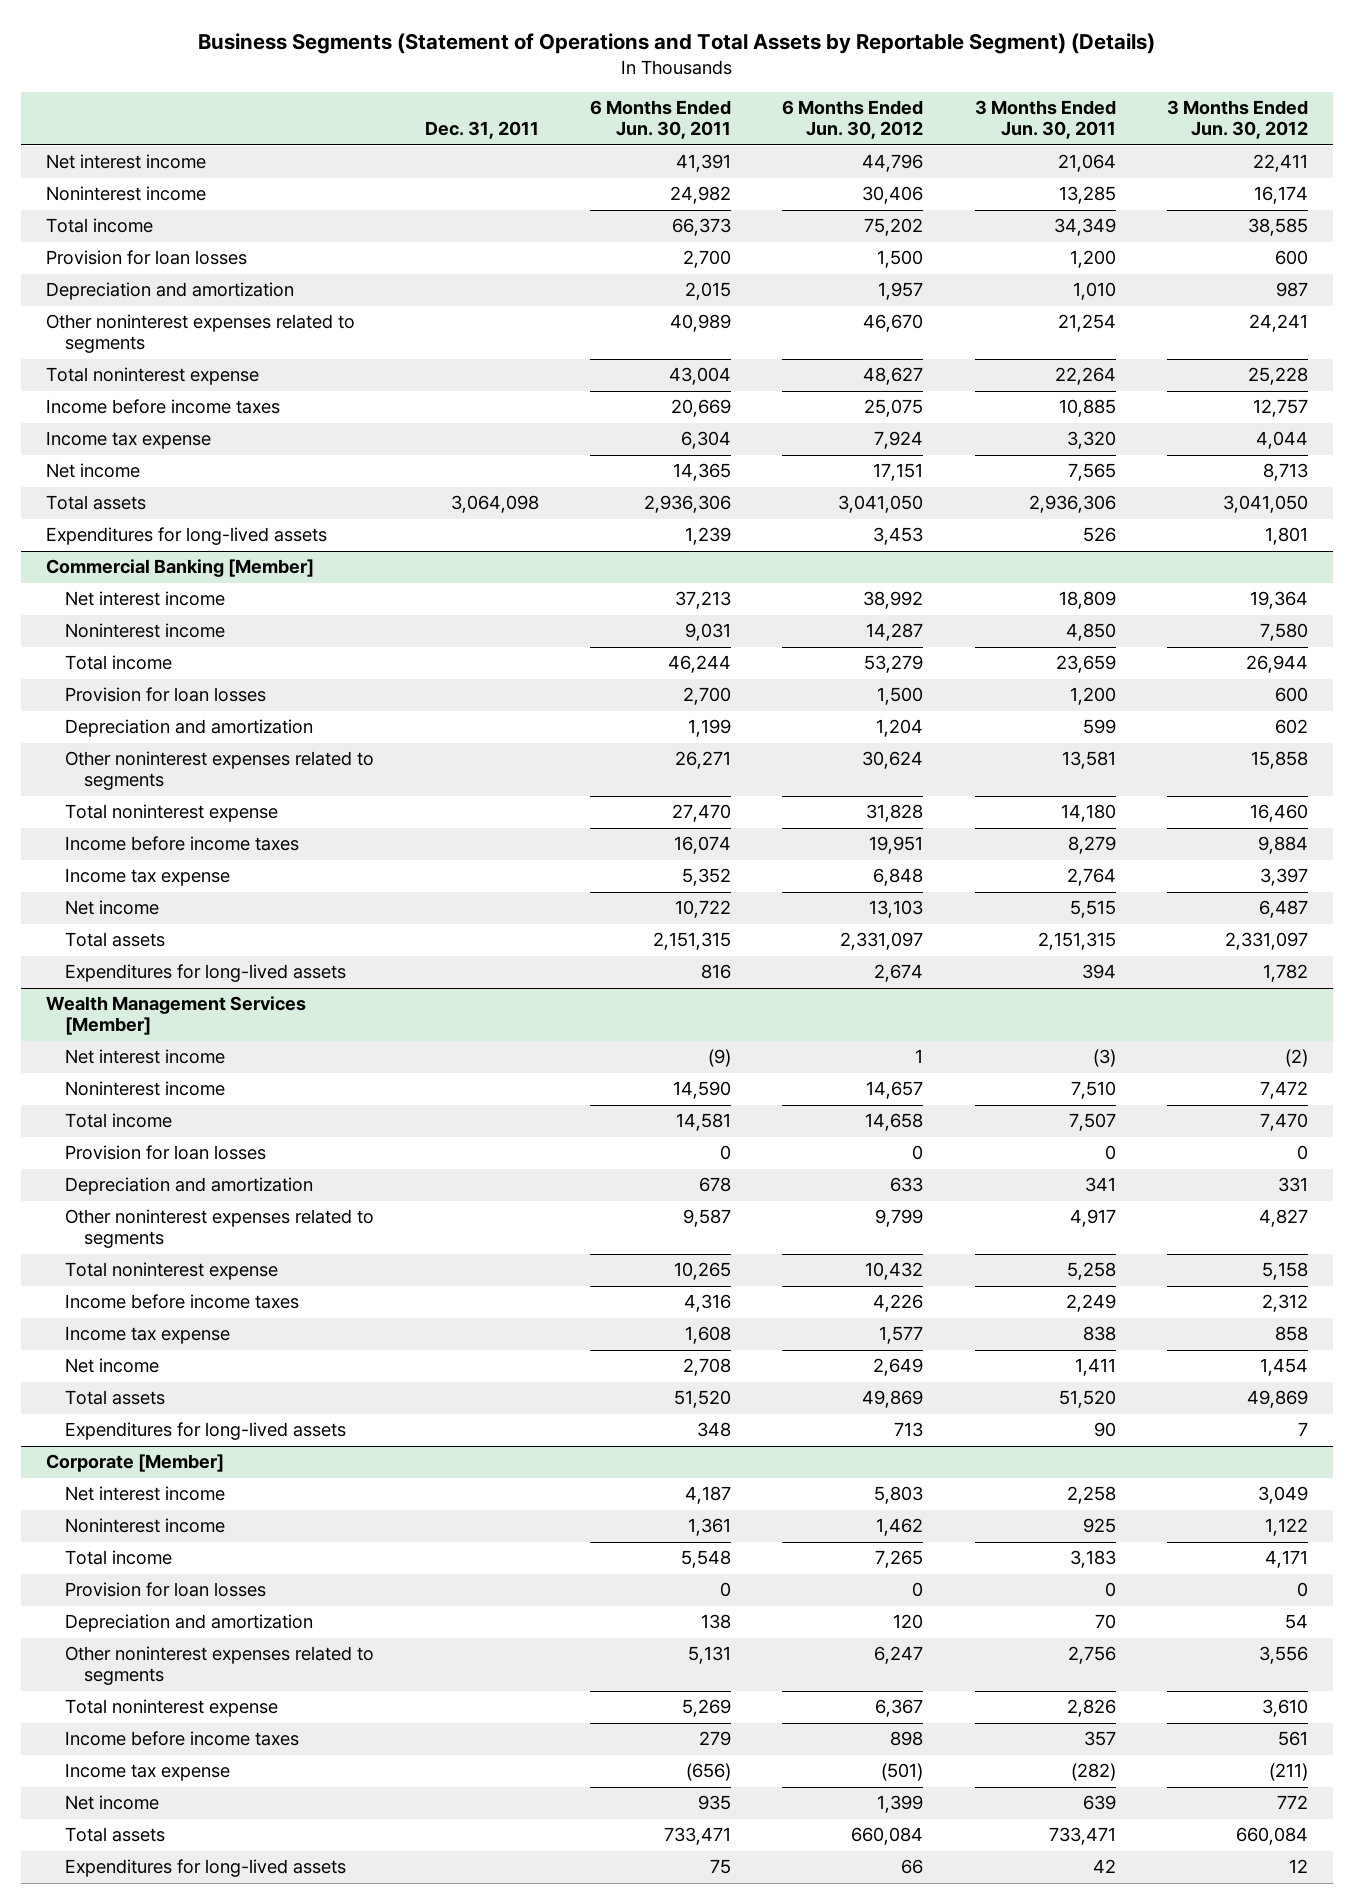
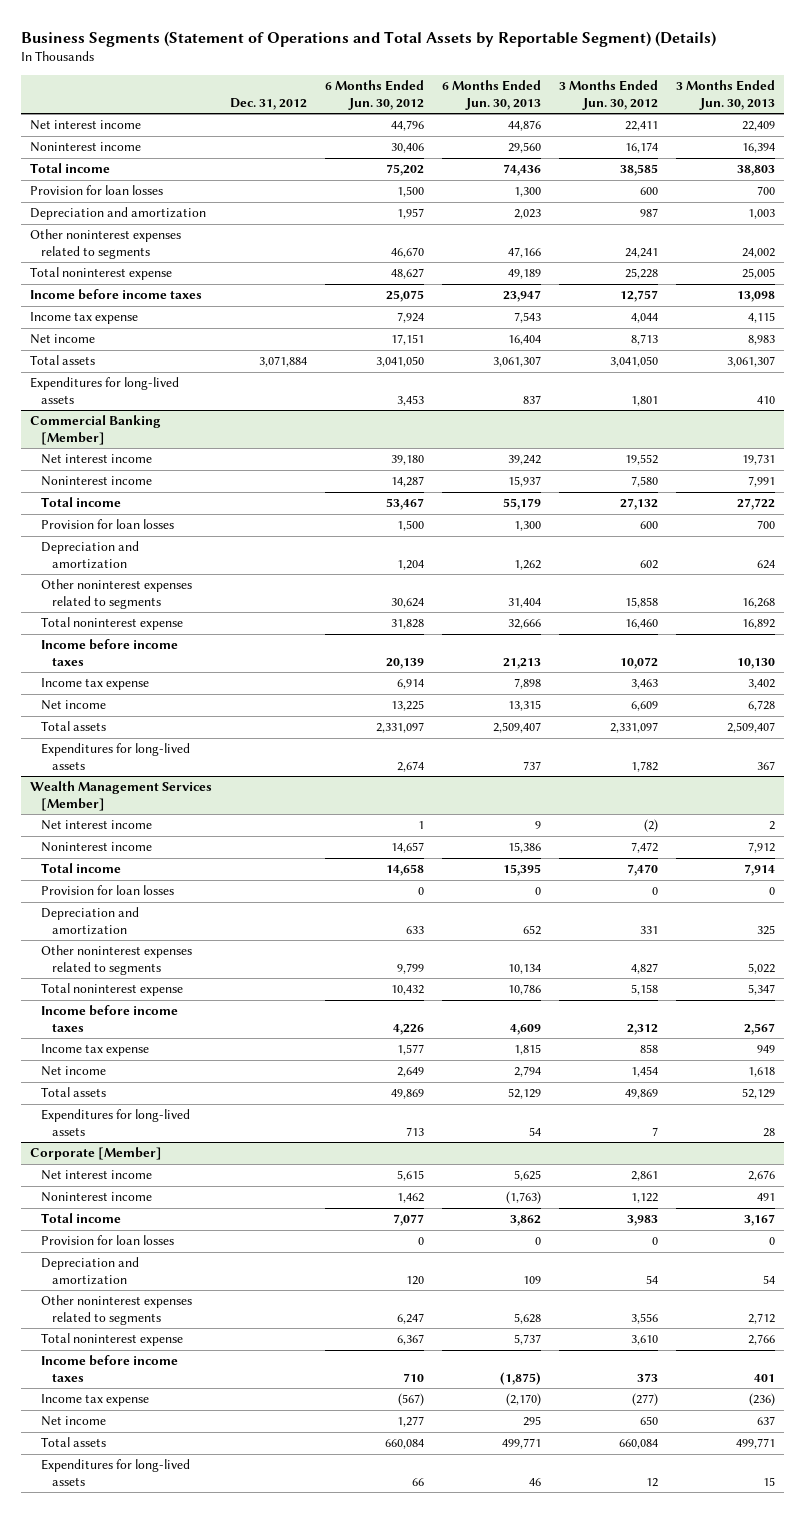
- | Dec. 31, 2011 | 6 Months Ended Jun. 30, 2011 | 6 Months Ended Jun. 30, 2012 | 3 Months Ended Jun. 30, 2011 | 3 Months Ended Jun. 30, 2012
+ | Dec. 31, 2012 | 6 Months Ended Jun. 30, 2012 | 6 Months Ended Jun. 30, 2013 | 3 Months Ended Jun. 30, 2012 | 3 Months Ended Jun. 30, 2013
@ Commercial Banking [Member]
- Net interest income | | 37,213 | 38,992 | 18,809 | 19,364
+ Net interest income | | 39,180 | 39,242 | 19,552 | 19,731
- Total income | | 46,244 | 53,279 | 23,659 | 26,944
+ Total income | | 53,467 | 55,179 | 27,132 | 27,722
- Income before income taxes | | 16,074 | 19,951 | 8,279 | 9,884
- Income tax expense | | 5,352 | 6,848 | 2,764 | 3,397
- Net income | | 10,722 | 13,103 | 5,515 | 6,487
+ Income before income taxes | | 20,139 | 21,213 | 10,072 | 10,130
+ Income tax expense | | 6,914 | 7,898 | 3,463 | 3,402
+ Net income | | 13,225 | 13,315 | 6,609 | 6,728
@ Corporate [Member]
- Net interest income | | 4,187 | 5,803 | 2,258 | 3,049
+ Net interest income | | 5,615 | 5,625 | 2,861 | 2,676
- Total income | | 5,548 | 7,265 | 3,183 | 4,171
+ Total income | | 7,077 | 3,862 | 3,983 | 3,167
- Income before income taxes | | 279 | 898 | 357 | 561
- Income tax expense | | (656) | (501) | (282) | (211)
- Net income | | 935 | 1,399 | 639 | 772
+ Income before income taxes | | 710 | (1,875) | 373 | 401
+ Income tax expense | | (567) | (2,170) | (277) | (236)
+ Net income | | 1,277 | 295 | 650 | 637

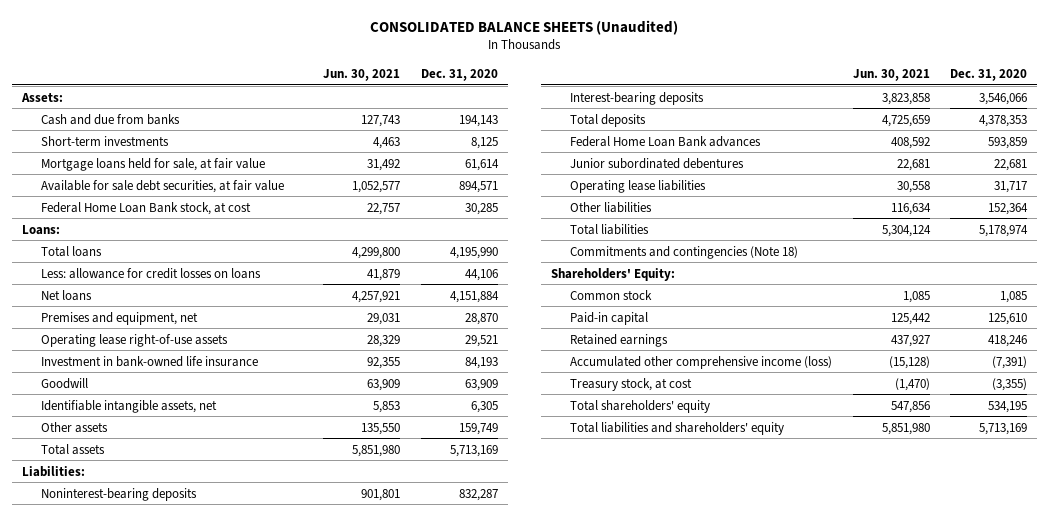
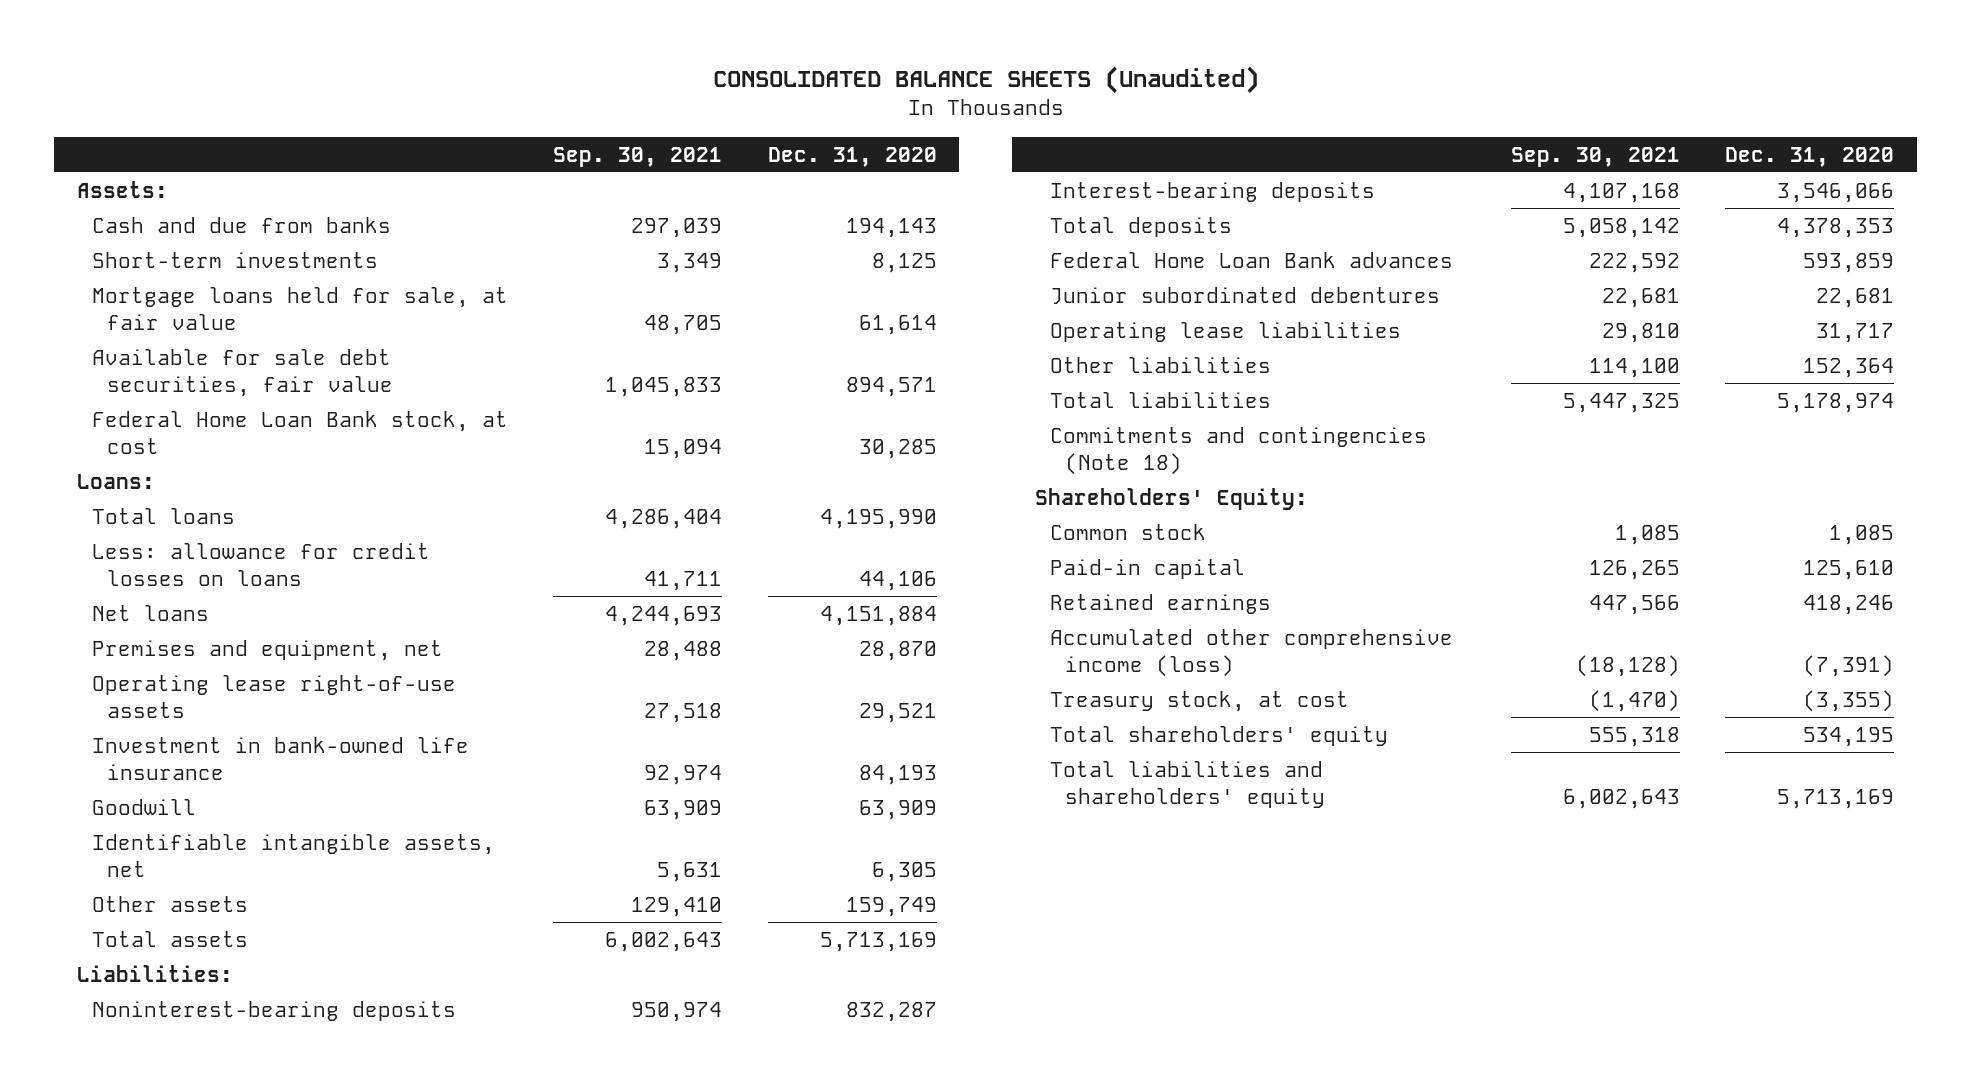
- | Jun. 30, 2021 | Dec. 31, 2020
+ | Sep. 30, 2021 | Dec. 31, 2020
- Available for sale debt securities, at fair value | 1,052,577 | 894,571
+ Available for sale debt securities, fair value | 1,045,833 | 894,571

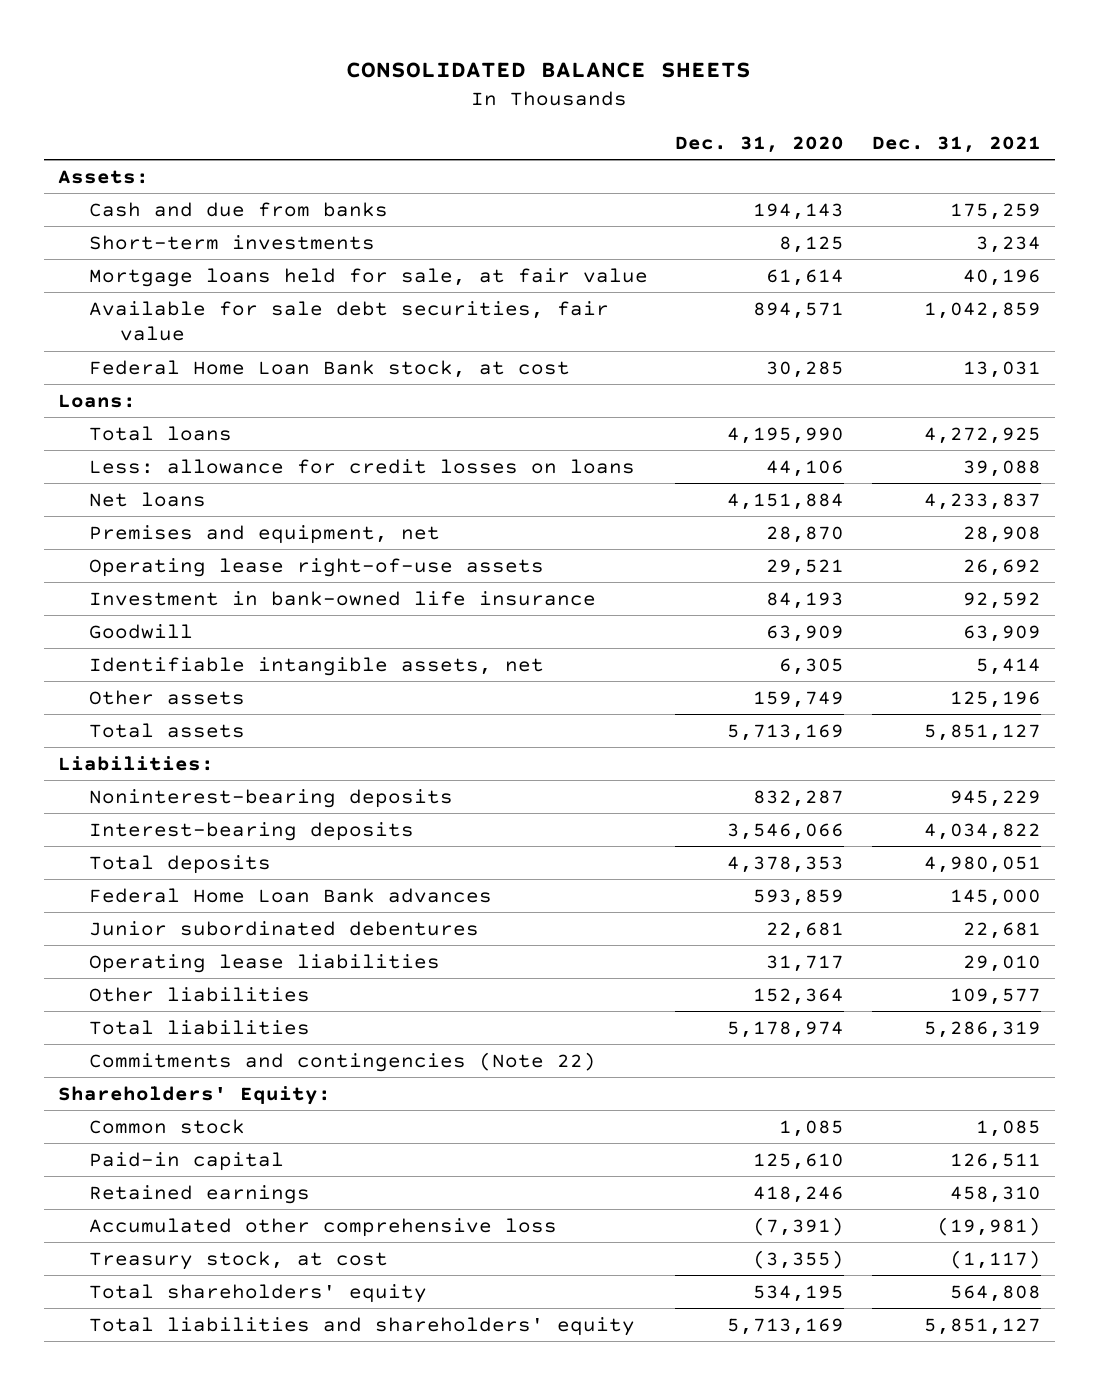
- CONSOLIDATED BALANCE SHEETS (Unaudited)
+ CONSOLIDATED BALANCE SHEETS
- | Sep. 30, 2021 | Dec. 31, 2020
+ | Dec. 31, 2020 | Dec. 31, 2021
- Commitments and contingencies (Note 18)
+ Commitments and contingencies (Note 22)
- Accumulated other comprehensive income (loss) | (18,128) | (7,391)
+ Accumulated other comprehensive loss | (7,391) | (19,981)

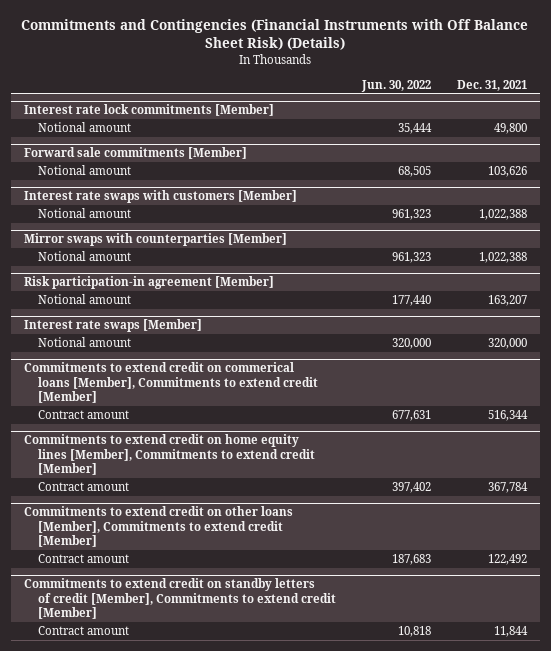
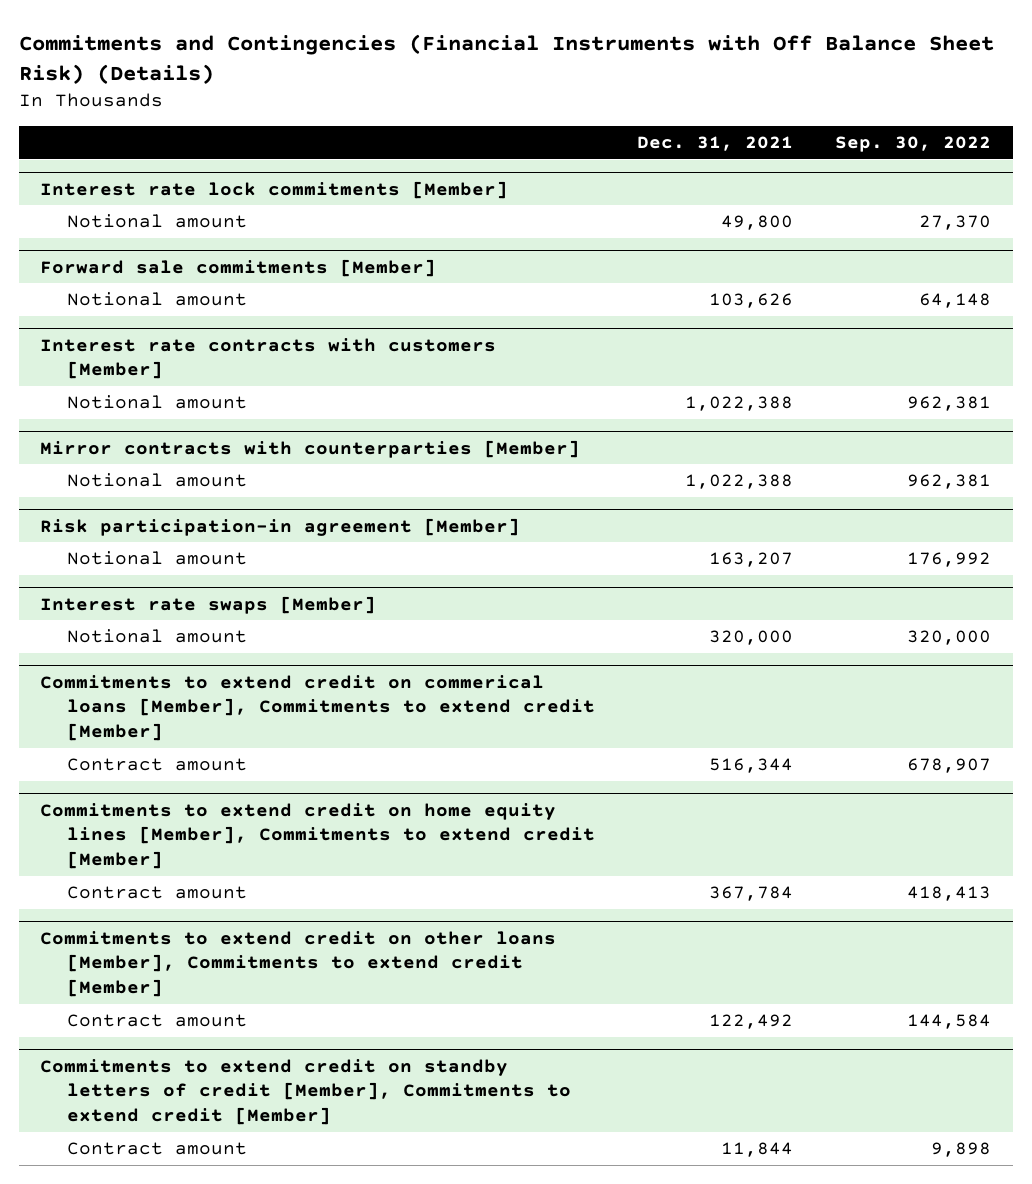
- | Jun. 30, 2022 | Dec. 31, 2021
+ | Dec. 31, 2021 | Sep. 30, 2022
- Interest rate swaps with customers [Member]
+ Interest rate contracts with customers [Member]
- Mirror swaps with counterparties [Member]
+ Mirror contracts with counterparties [Member]

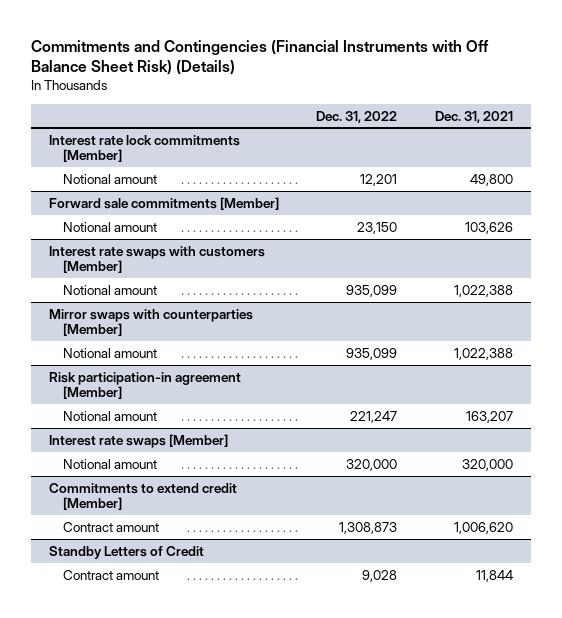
- | Dec. 31, 2021 | Sep. 30, 2022
+ | Dec. 31, 2022 | Dec. 31, 2021
- Interest rate contracts with customers [Member]
+ Interest rate swaps with customers [Member]
- Mirror contracts with counterparties [Member]
+ Mirror swaps with counterparties [Member]
- Commitments to extend credit on commerical loans [Member], Commitments to extend credit [Member]
- Contract amount | 516,344 | 678,907
- Commitments to extend credit on home equity lines [Member], Commitments to extend credit [Member]
- Contract amount | 367,784 | 418,413
- Commitments to extend credit on other loans [Member], Commitments to extend credit [Member]
- Contract amount | 122,492 | 144,584
- Commitments to extend credit on standby letters of credit [Member], Commitments to extend credit [Member]
+ Commitments to extend credit [Member]
+ Contract amount | 1,308,873 | 1,006,620
+ Standby Letters of Credit

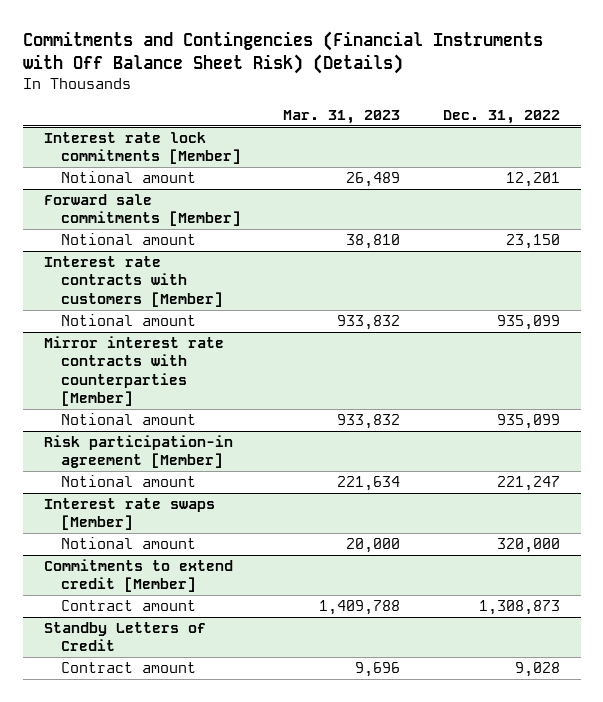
- | Dec. 31, 2022 | Dec. 31, 2021
+ | Mar. 31, 2023 | Dec. 31, 2022
- Interest rate swaps with customers [Member]
+ Interest rate contracts with customers [Member]
- Mirror swaps with counterparties [Member]
+ Mirror interest rate contracts with counterparties [Member]

